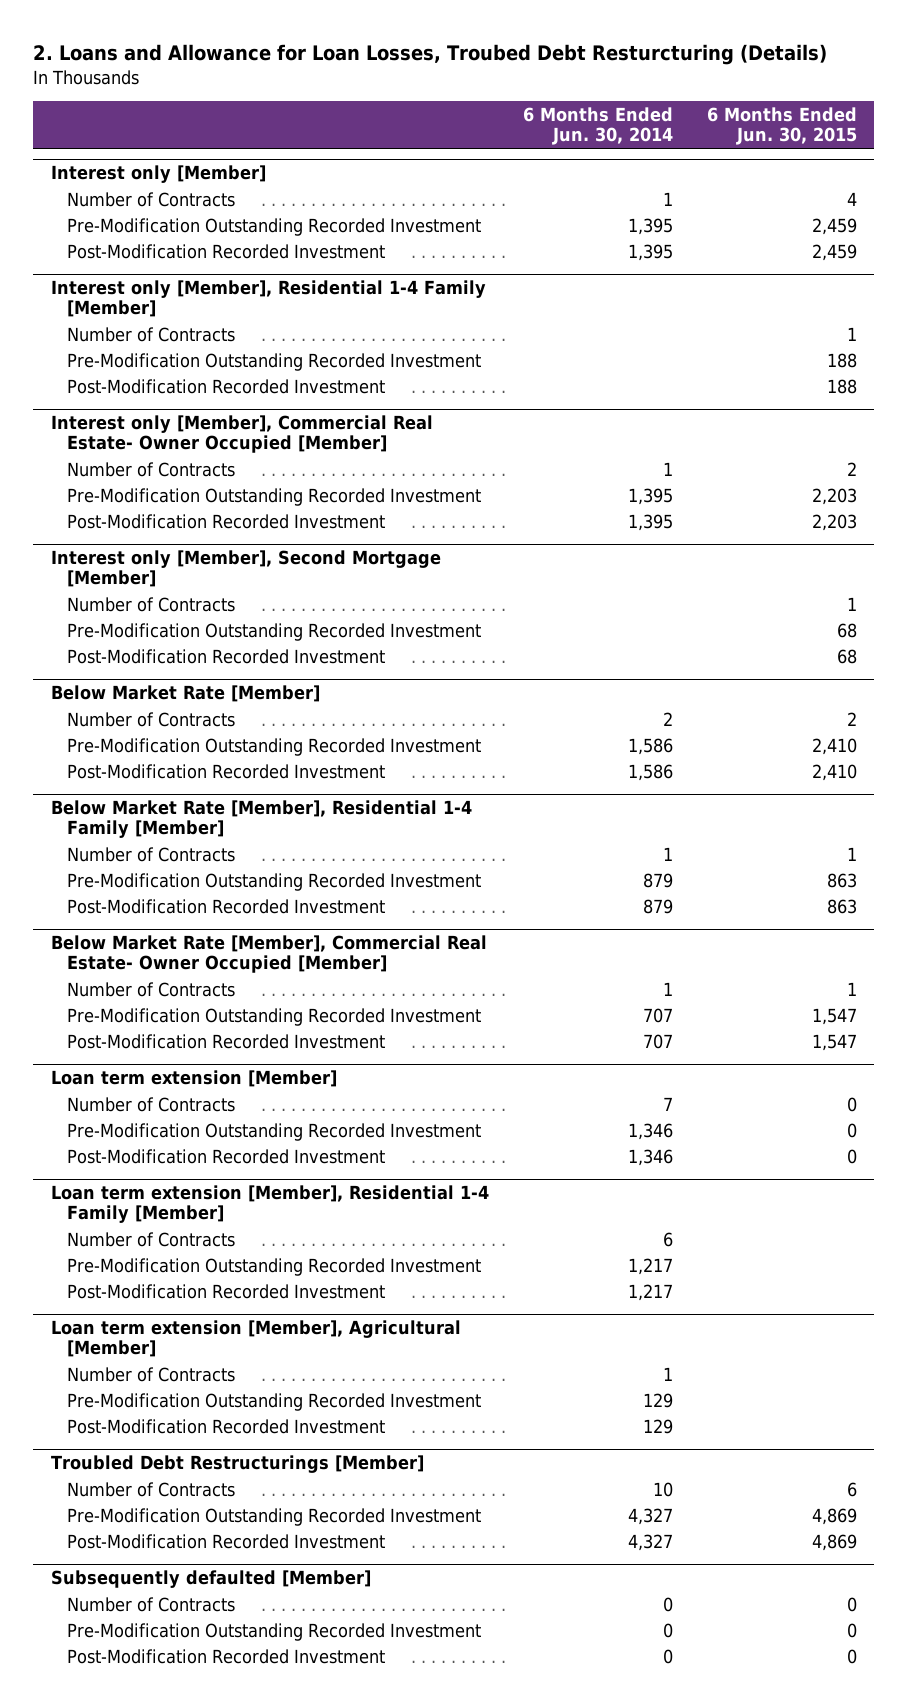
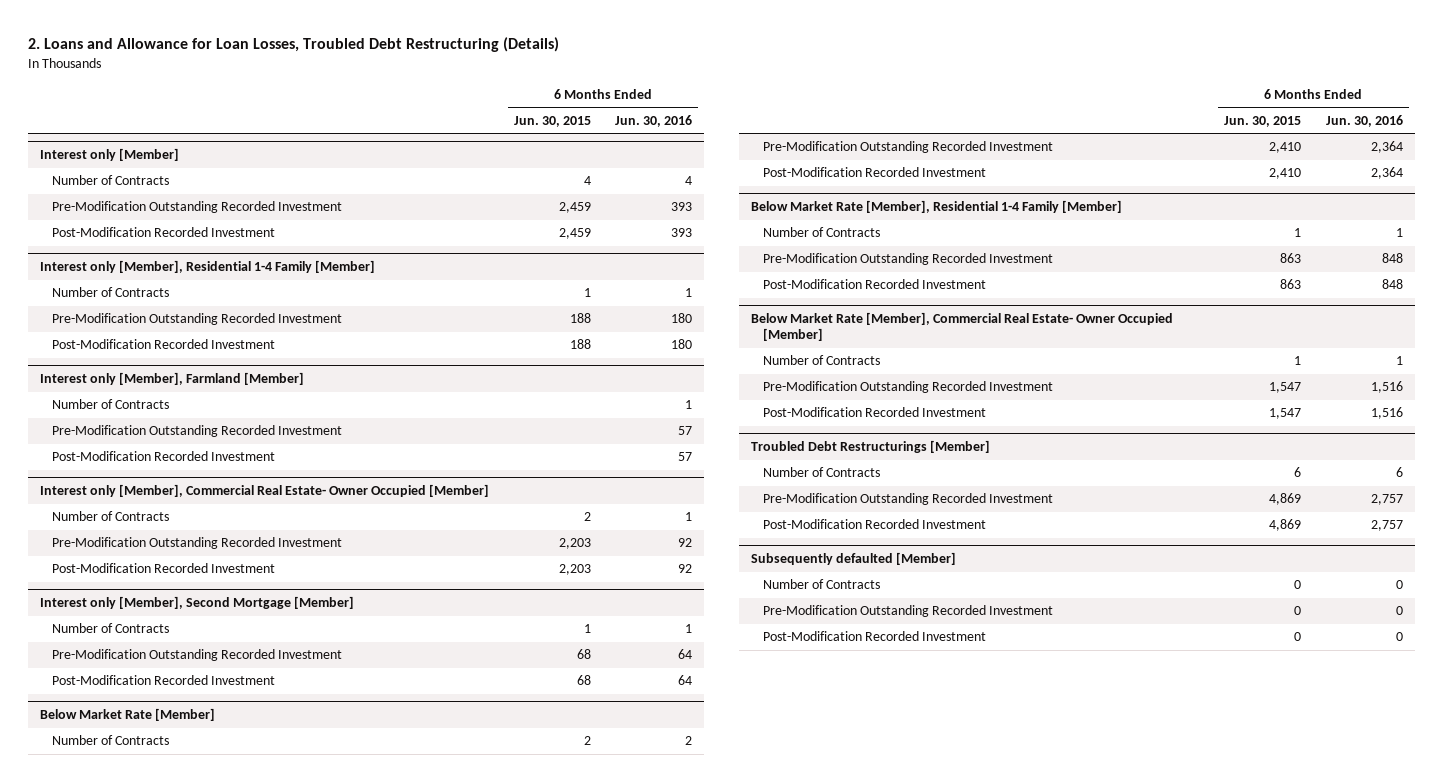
- 2. Loans and Allowance for Loan Losses, Troubed Debt Resturcturing (Details)
+ 2. Loans and Allowance for Loan Losses, Troubled Debt Restructuring (Details)
- | 6 Months Ended Jun. 30, 2014 | 6 Months Ended Jun. 30, 2015
+ | 6 Months Ended Jun. 30, 2015 | 6 Months Ended Jun. 30, 2016
+ Interest only [Member], Farmland [Member]
+ Number of Contracts | | 1
+ Pre-Modification Outstanding Recorded Investment | | 57
+ Post-Modification Recorded Investment | | 57
- Loan term extension [Member]
- Number of Contracts | 7 | 0
- Pre-Modification Outstanding Recorded Investment | 1,346 | 0
- Post-Modification Recorded Investment | 1,346 | 0
- Loan term extension [Member], Residential 1-4 Family [Member]
- Number of Contracts | 6 |
- Pre-Modification Outstanding Recorded Investment | 1,217 |
- Post-Modification Recorded Investment | 1,217 |
- Loan term extension [Member], Agricultural [Member]
- Number of Contracts | 1 |
- Pre-Modification Outstanding Recorded Investment | 129 |
- Post-Modification Recorded Investment | 129 |

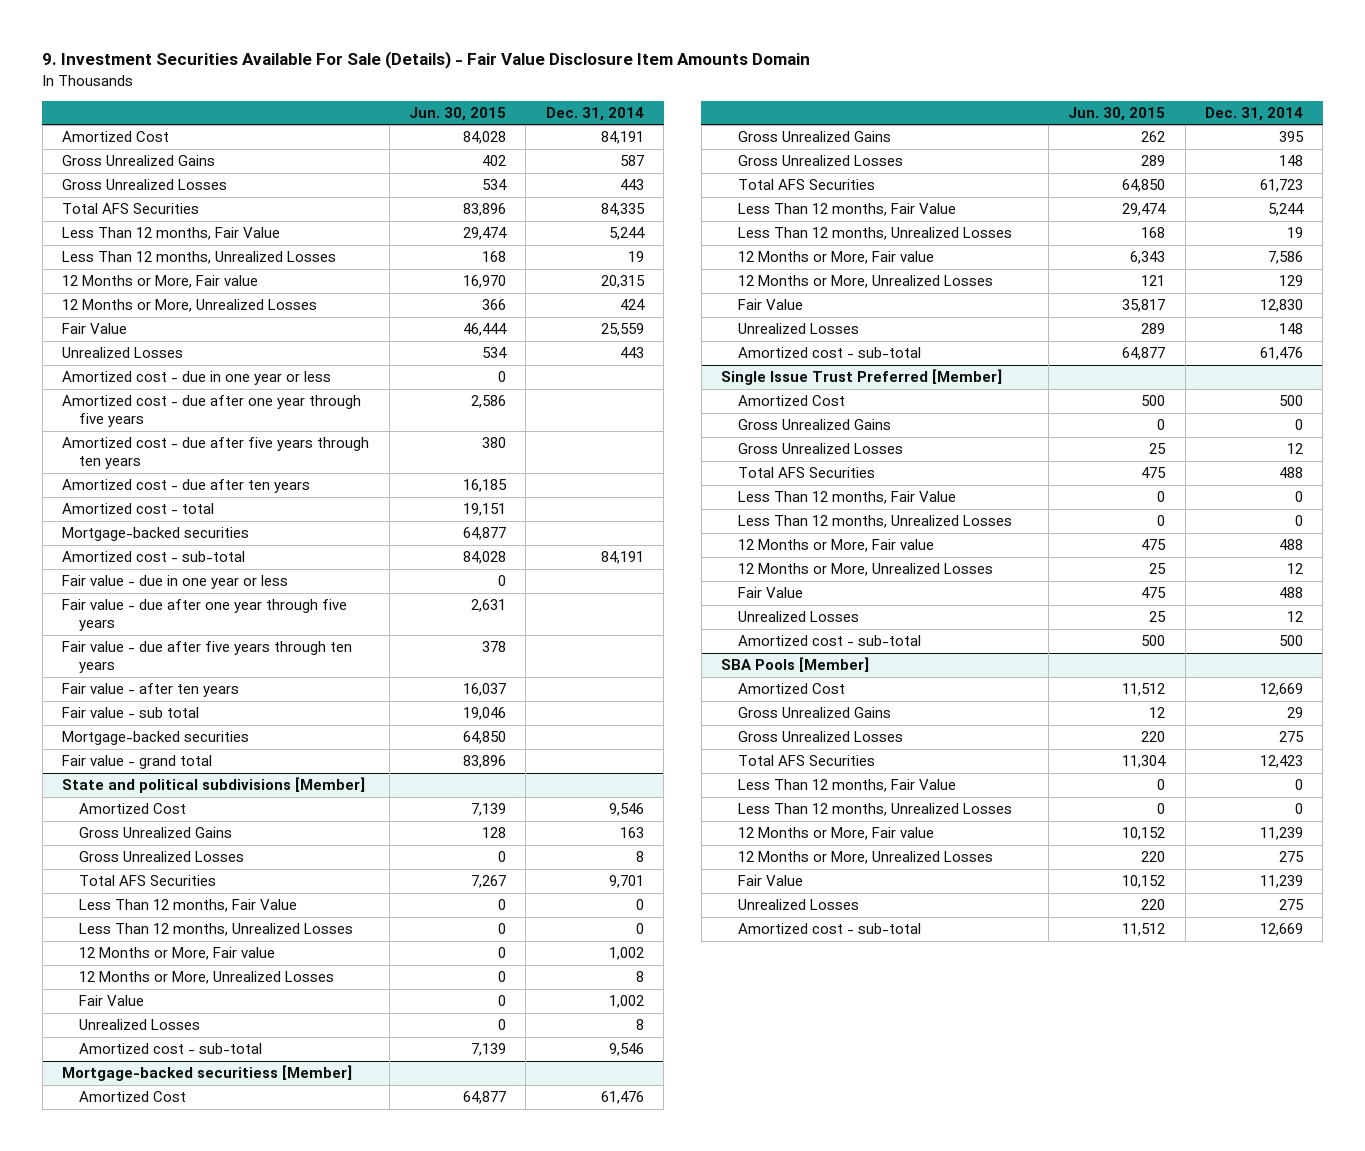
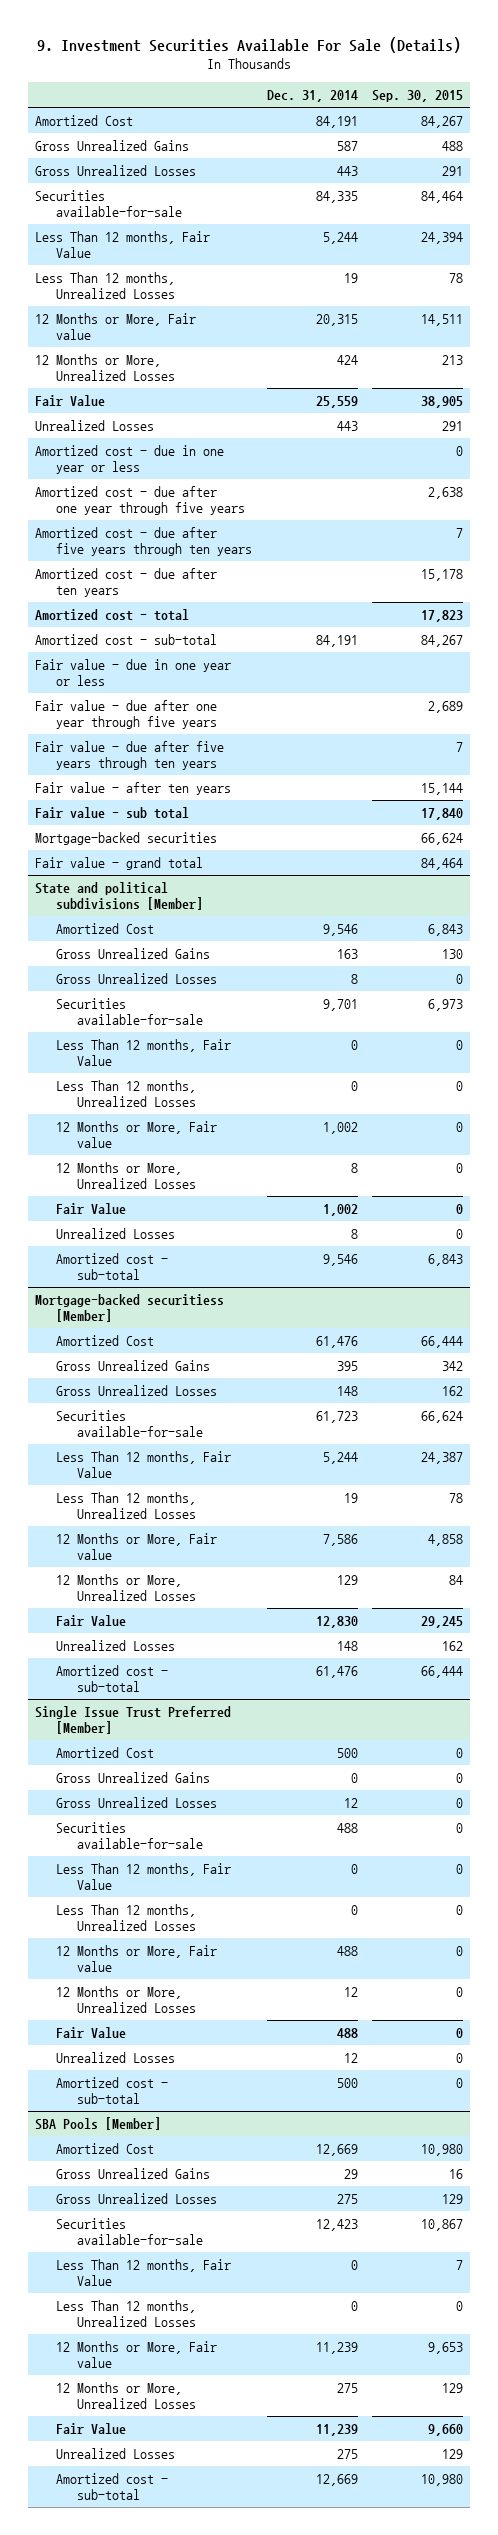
- 9. Investment Securities Available For Sale (Details) - Fair Value Disclosure Item Amounts Domain
+ 9. Investment Securities Available For Sale (Details)
- | Jun. 30, 2015 | Dec. 31, 2014
+ | Dec. 31, 2014 | Sep. 30, 2015
- Total AFS Securities | 83,896 | 84,335
+ Securities available-for-sale | 84,335 | 84,464
- Mortgage-backed securities | 64,877 |
@ State and political subdivisions [Member]
- Total AFS Securities | 7,267 | 9,701
+ Securities available-for-sale | 9,701 | 6,973
@ Mortgage-backed securitiess [Member]
- Total AFS Securities | 64,850 | 61,723
+ Securities available-for-sale | 61,723 | 66,624
@ Single Issue Trust Preferred [Member]
- Total AFS Securities | 475 | 488
+ Securities available-for-sale | 488 | 0
@ SBA Pools [Member]
- Total AFS Securities | 11,304 | 12,423
+ Securities available-for-sale | 12,423 | 10,867

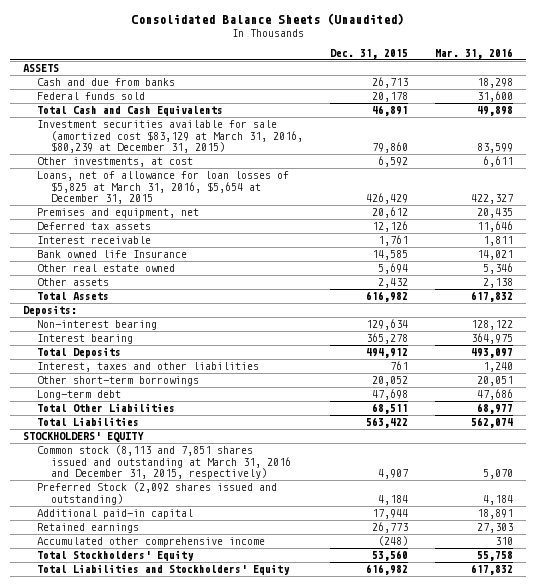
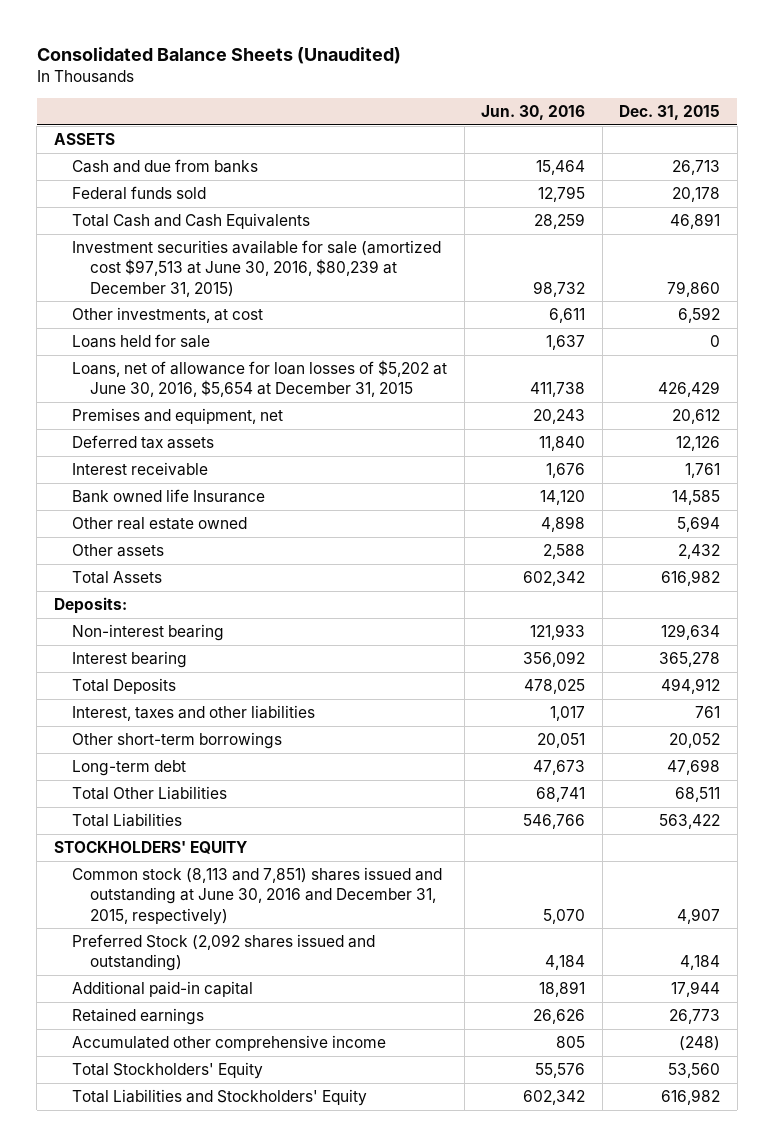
- | Dec. 31, 2015 | Mar. 31, 2016
+ | Jun. 30, 2016 | Dec. 31, 2015
- Investment securities available for sale (amortized cost $83,129 at March 31, 2016, $80,239 at December 31, 2015) | 79,860 | 83,599
+ Investment securities available for sale (amortized cost $97,513 at June 30, 2016, $80,239 at December 31, 2015) | 98,732 | 79,860
- Loans, net of allowance for loan losses of $5,825 at March 31, 2016, $5,654 at December 31, 2015 | 426,429 | 422,327
+ Loans held for sale | 1,637 | 0
+ Loans, net of allowance for loan losses of $5,202 at June 30, 2016, $5,654 at December 31, 2015 | 411,738 | 426,429
- Common stock (8,113 and 7,851 shares issued and outstanding at March 31, 2016 and December 31, 2015, respectively) | 4,907 | 5,070
+ Common stock (8,113 and 7,851) shares issued and outstanding at June 30, 2016 and December 31, 2015, respectively) | 5,070 | 4,907

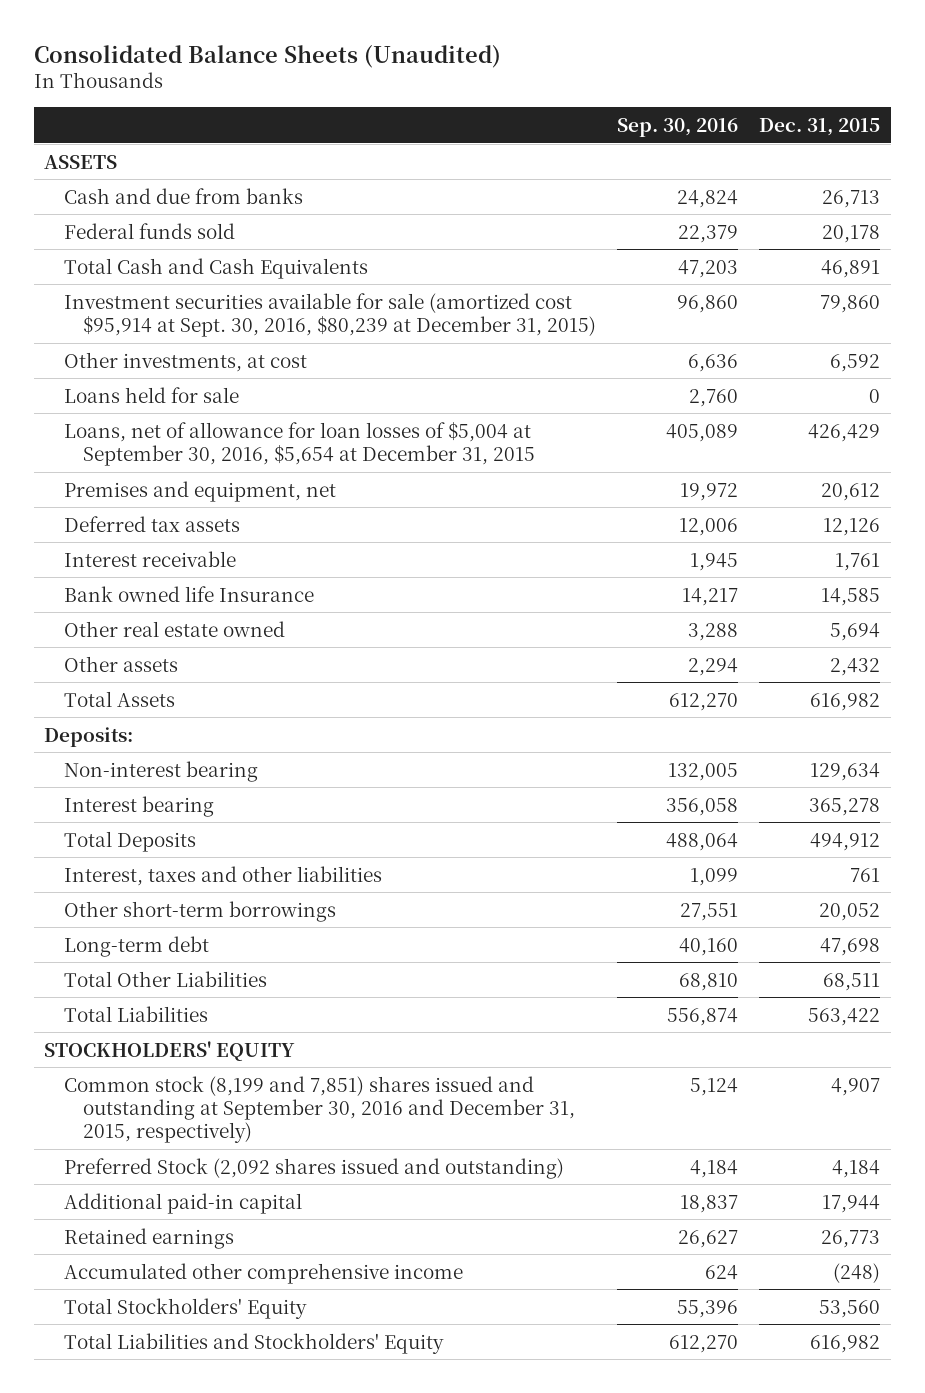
- | Jun. 30, 2016 | Dec. 31, 2015
+ | Sep. 30, 2016 | Dec. 31, 2015
- Investment securities available for sale (amortized cost $97,513 at June 30, 2016, $80,239 at December 31, 2015) | 98,732 | 79,860
+ Investment securities available for sale (amortized cost $95,914 at Sept. 30, 2016, $80,239 at December 31, 2015) | 96,860 | 79,860
- Loans, net of allowance for loan losses of $5,202 at June 30, 2016, $5,654 at December 31, 2015 | 411,738 | 426,429
+ Loans, net of allowance for loan losses of $5,004 at September 30, 2016, $5,654 at December 31, 2015 | 405,089 | 426,429
- Common stock (8,113 and 7,851) shares issued and outstanding at June 30, 2016 and December 31, 2015, respectively) | 5,070 | 4,907
+ Common stock (8,199 and 7,851) shares issued and outstanding at September 30, 2016 and December 31, 2015, respectively) | 5,124 | 4,907

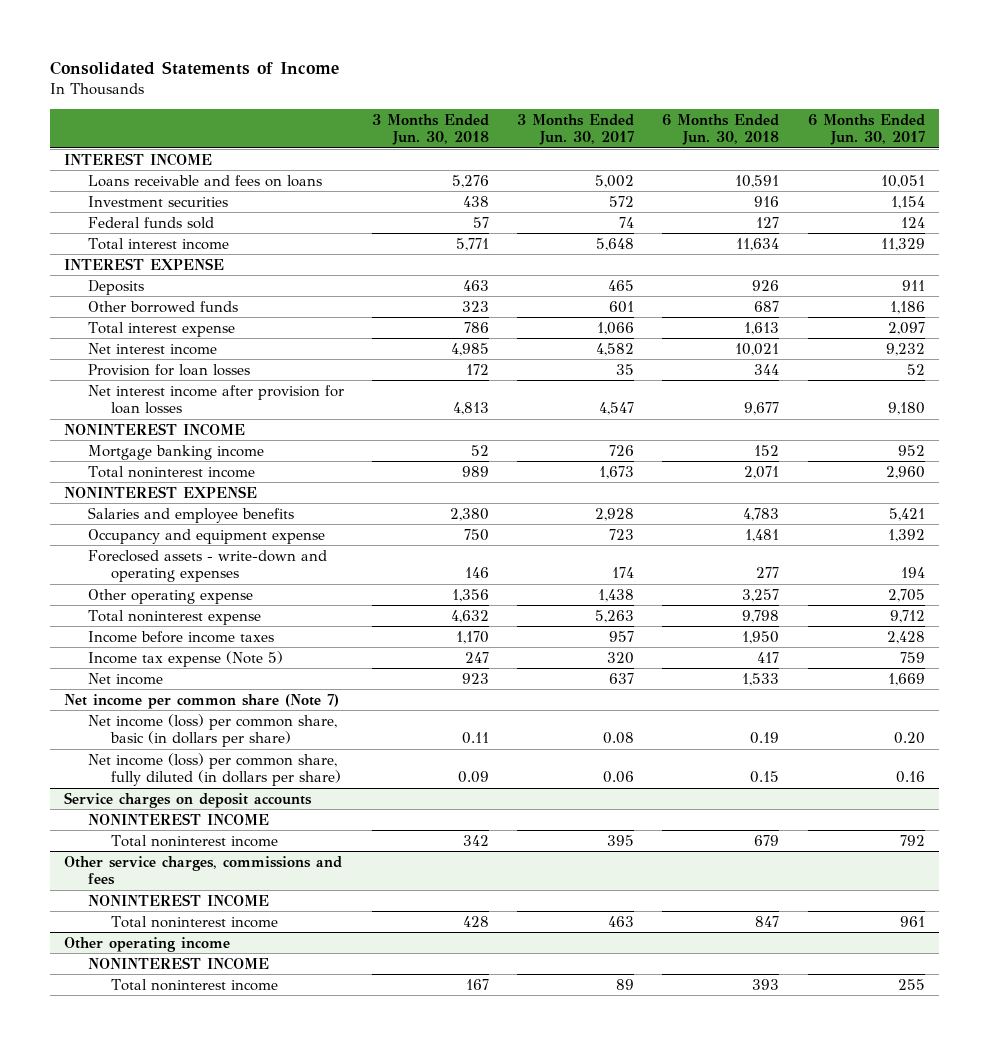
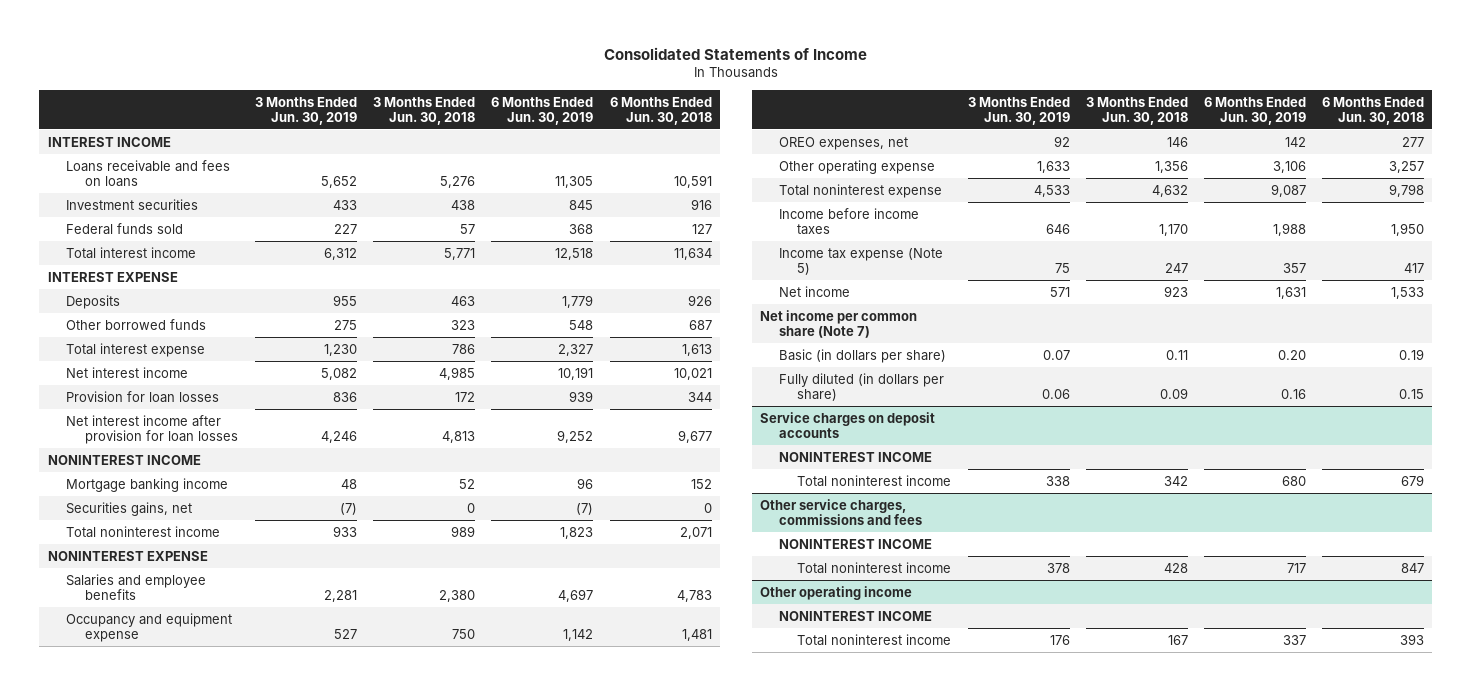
- | 3 Months Ended Jun. 30, 2018 | 3 Months Ended Jun. 30, 2017 | 6 Months Ended Jun. 30, 2018 | 6 Months Ended Jun. 30, 2017
+ | 3 Months Ended Jun. 30, 2019 | 3 Months Ended Jun. 30, 2018 | 6 Months Ended Jun. 30, 2019 | 6 Months Ended Jun. 30, 2018
+ Securities gains, net | (7) | 0 | (7) | 0
- Foreclosed assets - write-down and operating expenses | 146 | 174 | 277 | 194
+ OREO expenses, net | 92 | 146 | 142 | 277
- Net income (loss) per common share, basic (in dollars per share) | 0.11 | 0.08 | 0.19 | 0.20
- Net income (loss) per common share, fully diluted (in dollars per share) | 0.09 | 0.06 | 0.15 | 0.16
+ Basic (in dollars per share) | 0.07 | 0.11 | 0.20 | 0.19
+ Fully diluted (in dollars per share) | 0.06 | 0.09 | 0.16 | 0.15

